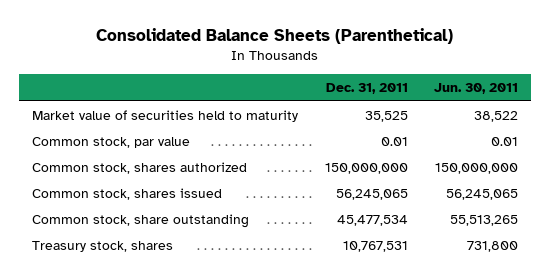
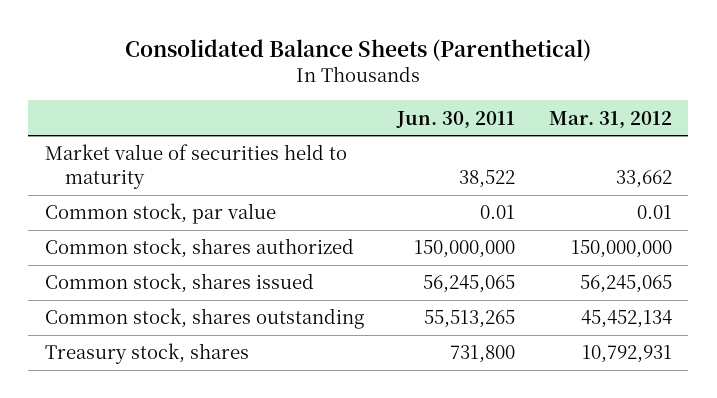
- | Dec. 31, 2011 | Jun. 30, 2011
+ | Jun. 30, 2011 | Mar. 31, 2012
- Common stock, share outstanding | 45,477,534 | 55,513,265
+ Common stock, shares outstanding | 55,513,265 | 45,452,134

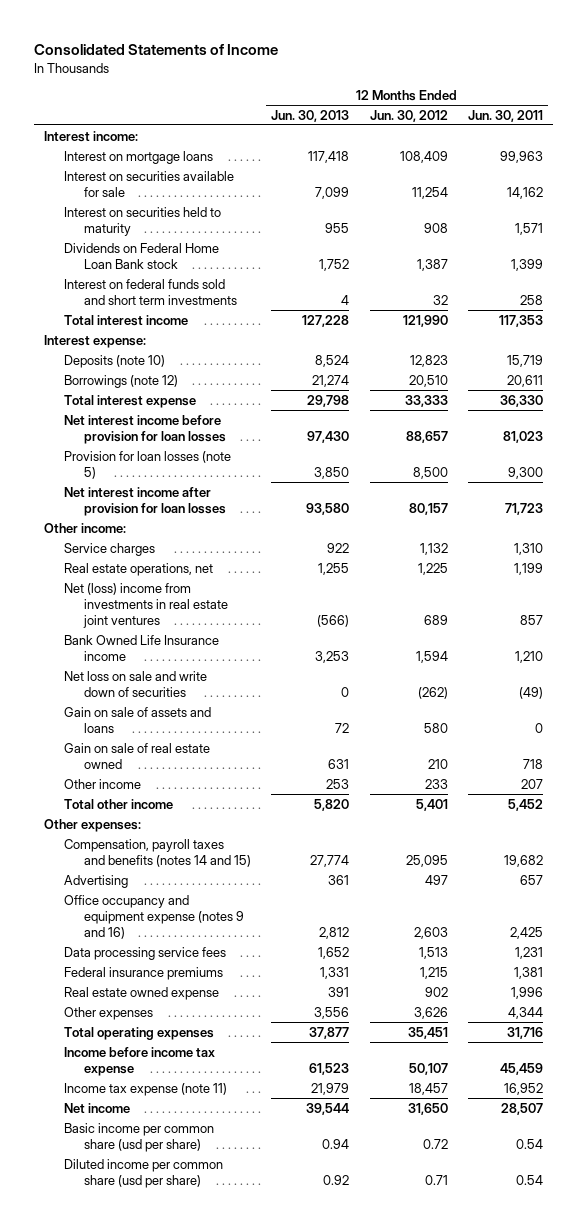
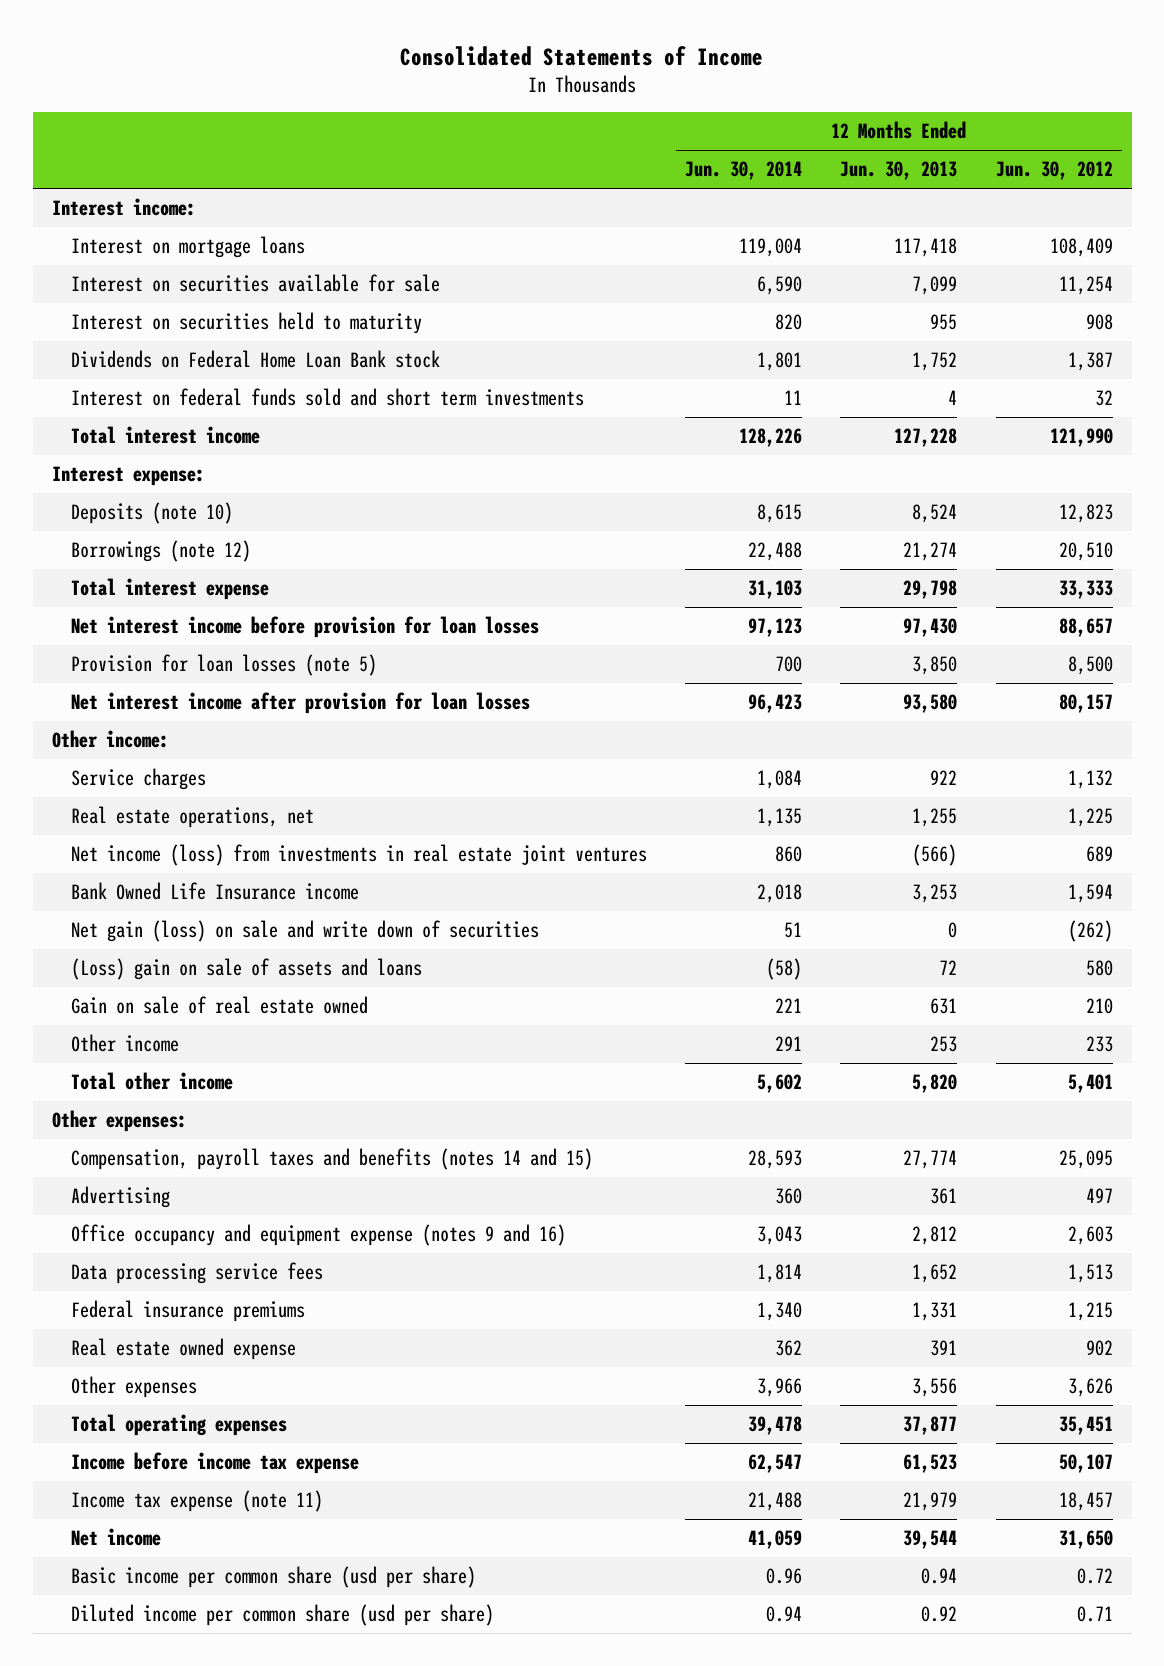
- | 12 Months Ended Jun. 30, 2013 | 12 Months Ended Jun. 30, 2012 | 12 Months Ended Jun. 30, 2011
+ | 12 Months Ended Jun. 30, 2014 | 12 Months Ended Jun. 30, 2013 | 12 Months Ended Jun. 30, 2012
- Net (loss) income from investments in real estate joint ventures | (566) | 689 | 857
+ Net income (loss) from investments in real estate joint ventures | 860 | (566) | 689
- Net loss on sale and write down of securities | 0 | (262) | (49)
- Gain on sale of assets and loans | 72 | 580 | 0
+ Net gain (loss) on sale and write down of securities | 51 | 0 | (262)
+ (Loss) gain on sale of assets and loans | (58) | 72 | 580

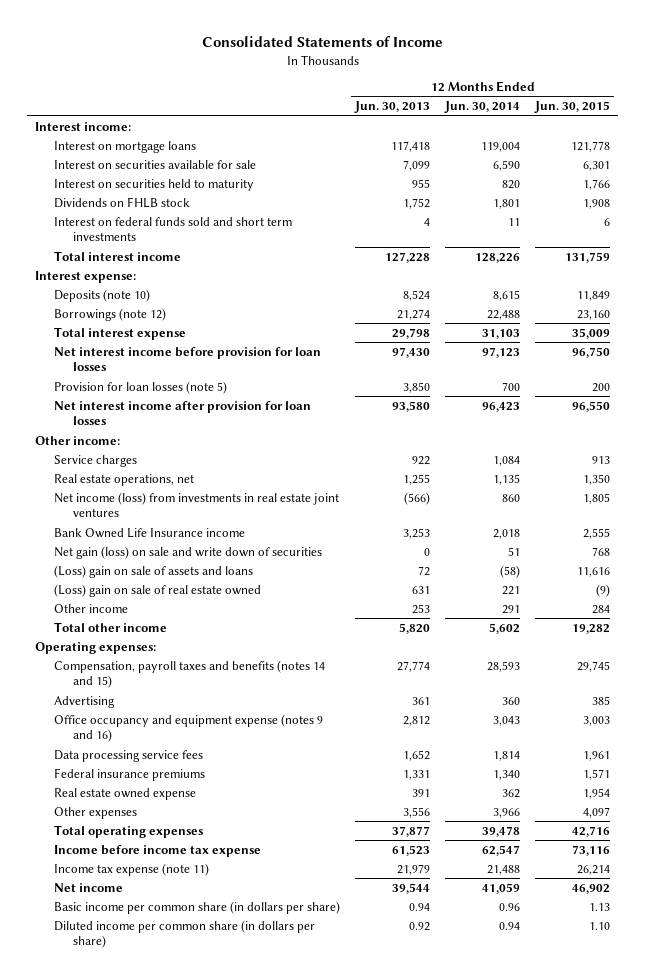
- | 12 Months Ended Jun. 30, 2014 | 12 Months Ended Jun. 30, 2013 | 12 Months Ended Jun. 30, 2012
+ | 12 Months Ended Jun. 30, 2013 | 12 Months Ended Jun. 30, 2014 | 12 Months Ended Jun. 30, 2015
- Dividends on Federal Home Loan Bank stock | 1,801 | 1,752 | 1,387
+ Dividends on FHLB stock | 1,752 | 1,801 | 1,908
- Gain on sale of real estate owned | 221 | 631 | 210
+ (Loss) gain on sale of real estate owned | 631 | 221 | (9)
- Other expenses:
+ Operating expenses:
- Basic income per common share (usd per share) | 0.96 | 0.94 | 0.72
- Diluted income per common share (usd per share) | 0.94 | 0.92 | 0.71
+ Basic income per common share (in dollars per share) | 0.94 | 0.96 | 1.13
+ Diluted income per common share (in dollars per share) | 0.92 | 0.94 | 1.10

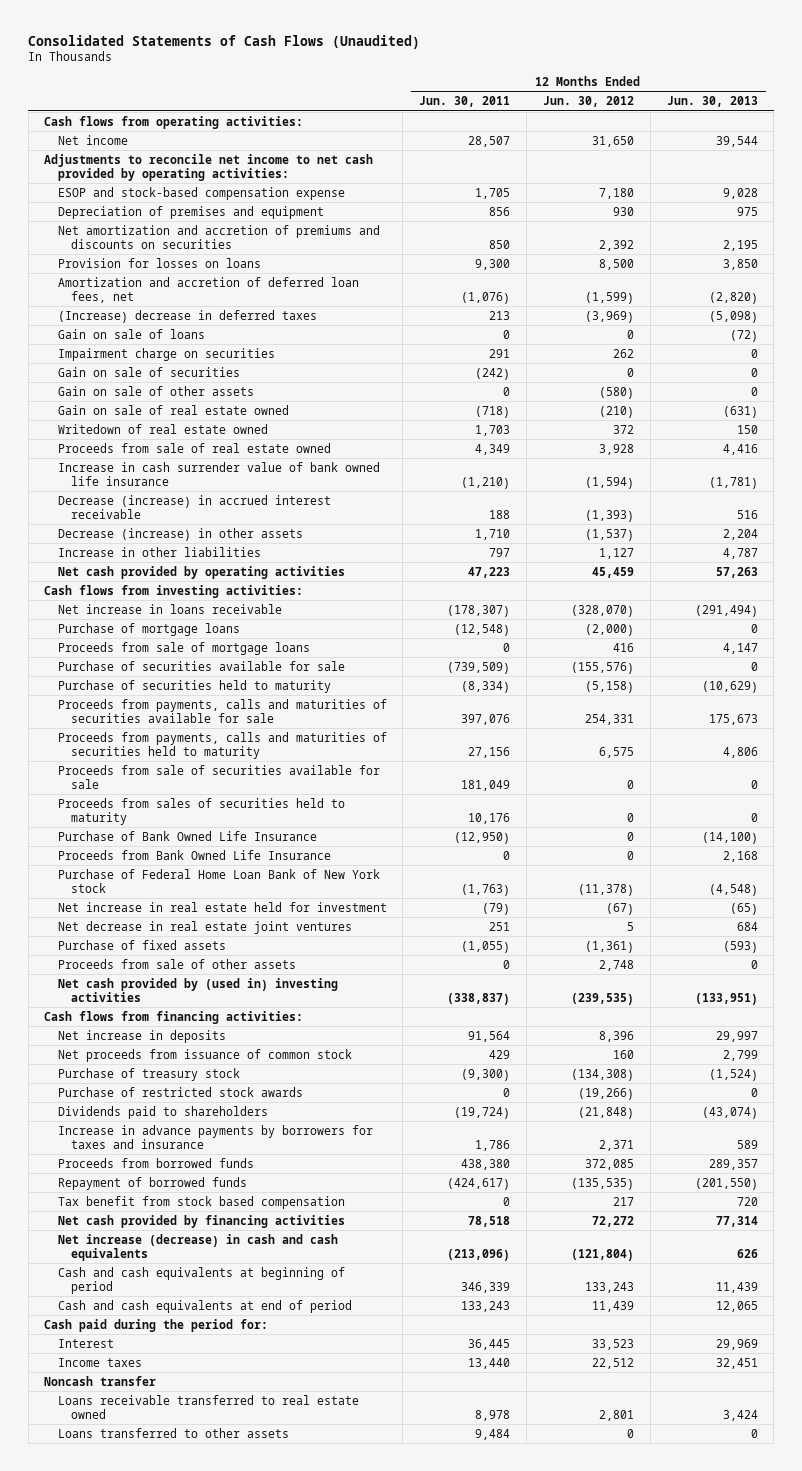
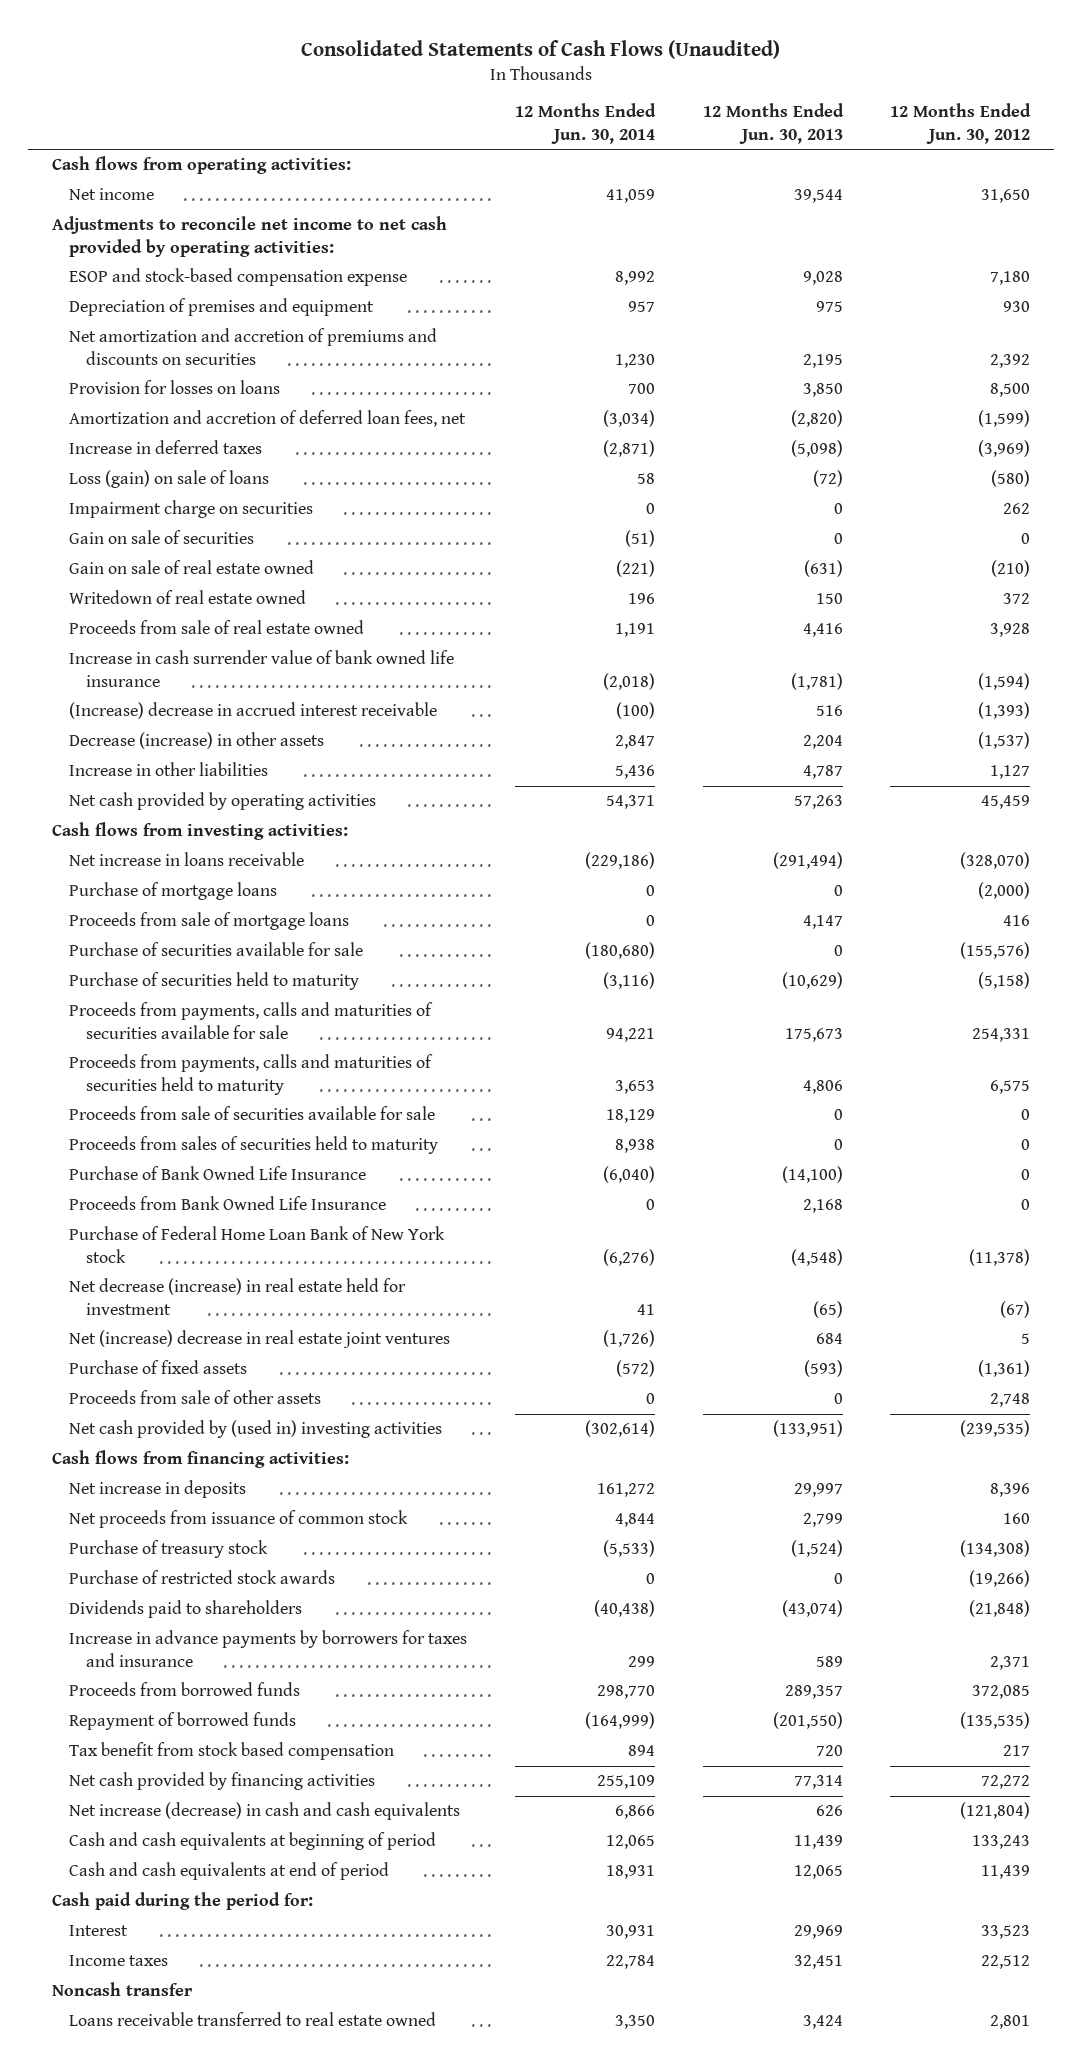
- | 12 Months Ended Jun. 30, 2011 | 12 Months Ended Jun. 30, 2012 | 12 Months Ended Jun. 30, 2013
+ | 12 Months Ended Jun. 30, 2014 | 12 Months Ended Jun. 30, 2013 | 12 Months Ended Jun. 30, 2012
- (Increase) decrease in deferred taxes | 213 | (3,969) | (5,098)
- Gain on sale of loans | 0 | 0 | (72)
+ Increase in deferred taxes | (2,871) | (5,098) | (3,969)
+ Loss (gain) on sale of loans | 58 | (72) | (580)
- Gain on sale of other assets | 0 | (580) | 0
- Decrease (increase) in accrued interest receivable | 188 | (1,393) | 516
+ (Increase) decrease in accrued interest receivable | (100) | 516 | (1,393)
- Net increase in real estate held for investment | (79) | (67) | (65)
- Net decrease in real estate joint ventures | 251 | 5 | 684
+ Net decrease (increase) in real estate held for investment | 41 | (65) | (67)
+ Net (increase) decrease in real estate joint ventures | (1,726) | 684 | 5
- Loans transferred to other assets | 9,484 | 0 | 0

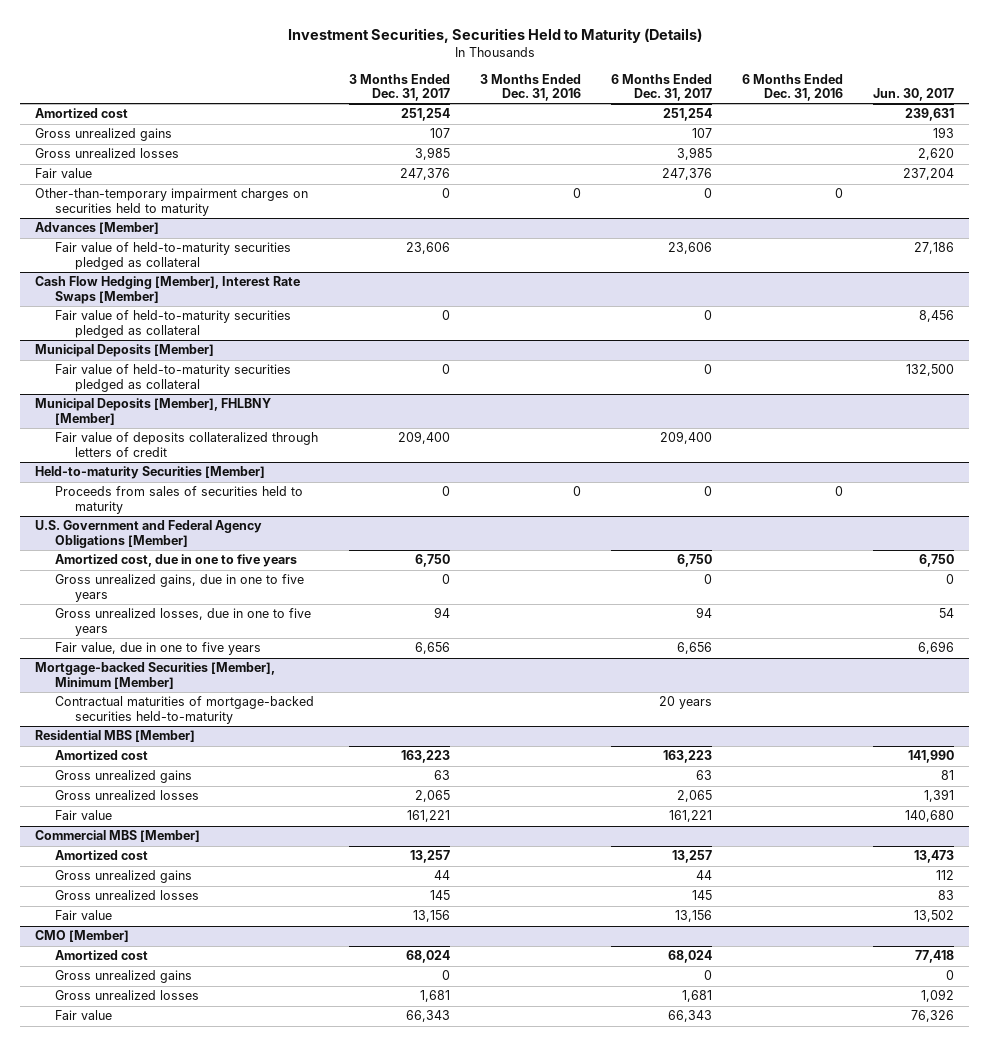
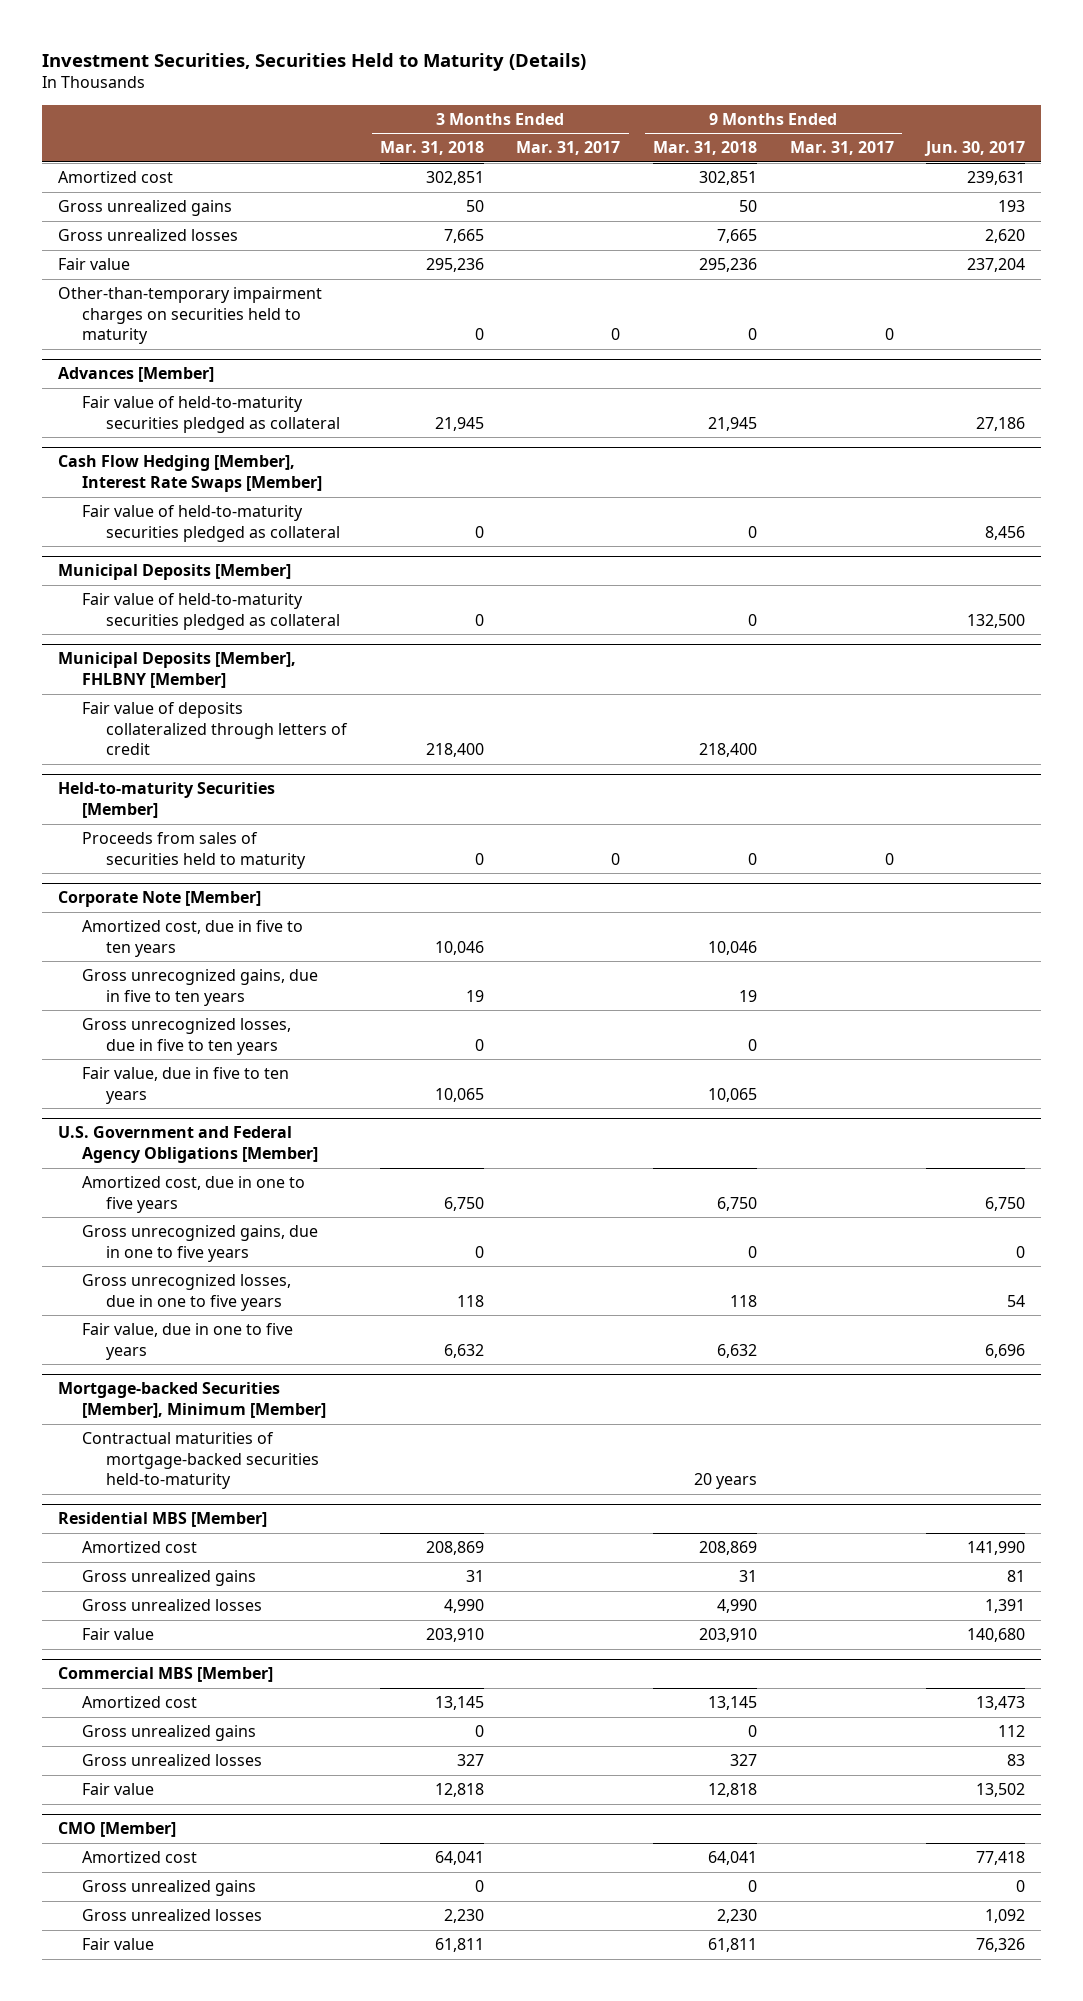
- | 3 Months Ended Dec. 31, 2017 | 3 Months Ended Dec. 31, 2016 | 6 Months Ended Dec. 31, 2017 | 6 Months Ended Dec. 31, 2016 | Jun. 30, 2017
+ | 3 Months Ended Mar. 31, 2018 | 3 Months Ended Mar. 31, 2017 | 9 Months Ended Mar. 31, 2018 | 9 Months Ended Mar. 31, 2017 | Jun. 30, 2017
+ Corporate Note [Member]
+ Amortized cost, due in five to ten years | 10,046 | | 10,046 | |
+ Gross unrecognized gains, due in five to ten years | 19 | | 19 | |
+ Gross unrecognized losses, due in five to ten years | 0 | | 0 | |
+ Fair value, due in five to ten years | 10,065 | | 10,065 | |
@ U.S. Government and Federal Agency Obligations [Member]
- Gross unrealized gains, due in one to five years | 0 | | 0 | | 0
- Gross unrealized losses, due in one to five years | 94 | | 94 | | 54
+ Gross unrecognized gains, due in one to five years | 0 | | 0 | | 0
+ Gross unrecognized losses, due in one to five years | 118 | | 118 | | 54

